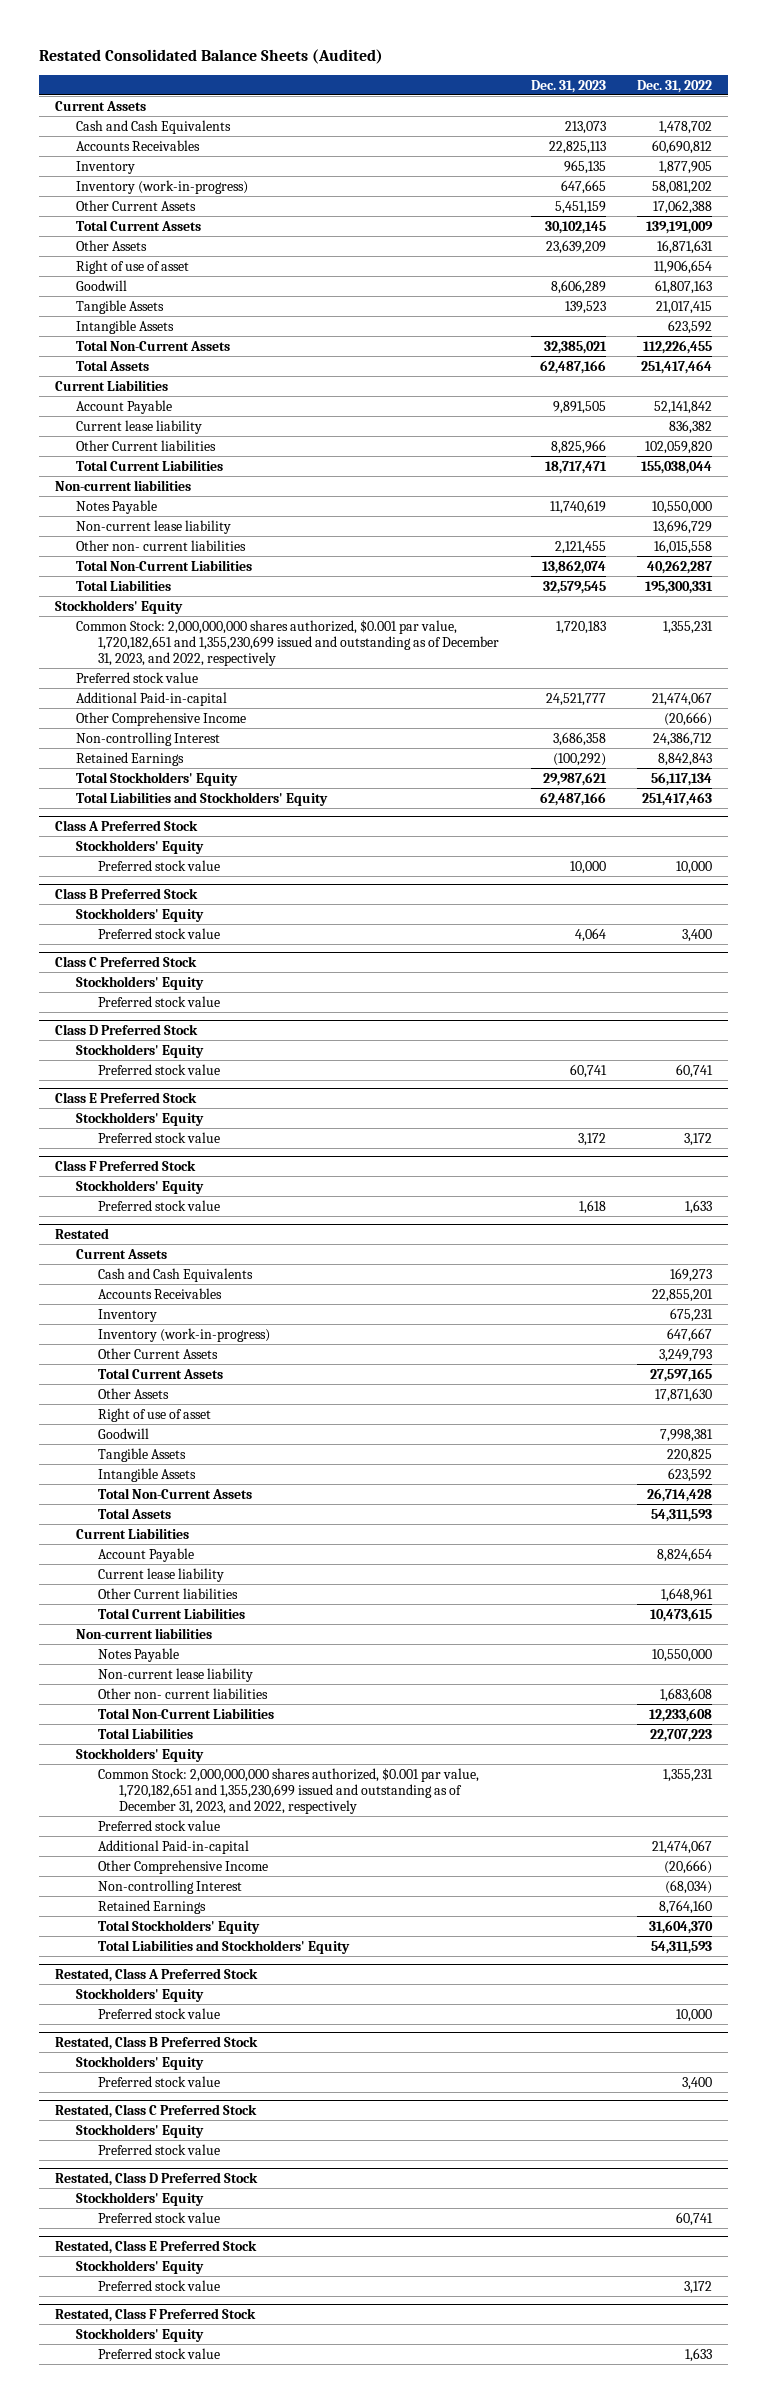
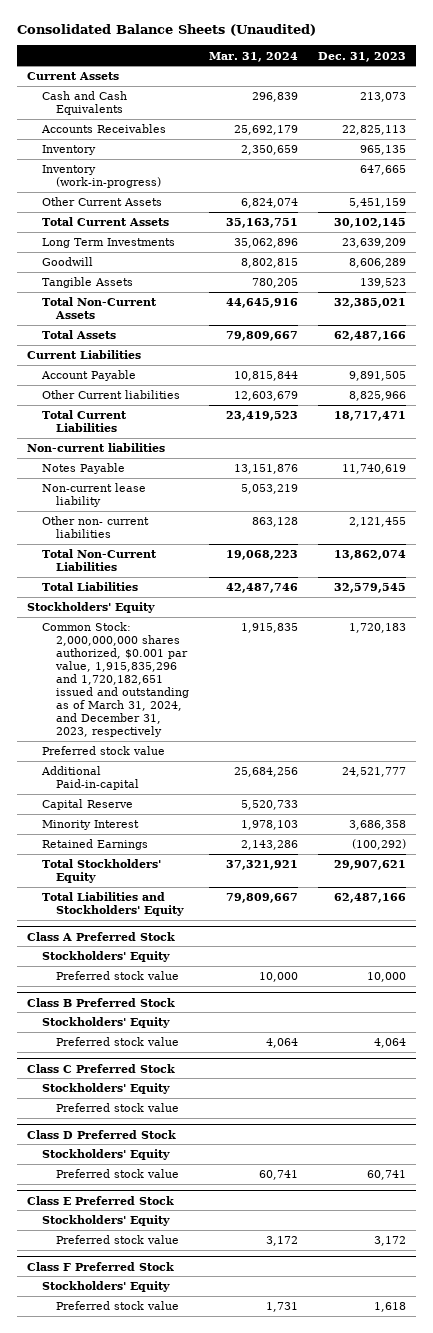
- Restated Consolidated Balance Sheets (Audited)
+ Consolidated Balance Sheets (Unaudited)
- | Dec. 31, 2023 | Dec. 31, 2022
+ | Mar. 31, 2024 | Dec. 31, 2023
- Other Assets | 23,639,209 | 16,871,631
- Right of use of asset | | 11,906,654
+ Long Term Investments | 35,062,896 | 23,639,209
- Intangible Assets | | 623,592
- Current lease liability | | 836,382
- Common Stock: 2,000,000,000 shares authorized, $0.001 par value, 1,720,182,651 and 1,355,230,699 issued and outstanding as of December 31, 2023, and 2022, respectively | 1,720,183 | 1,355,231
+ Common Stock: 2,000,000,000 shares authorized, $0.001 par value, 1,915,835,296 and 1,720,182,651 issued and outstanding as of March 31, 2024, and December 31, 2023, respectively | 1,915,835 | 1,720,183
- Other Comprehensive Income | | (20,666)
- Non-controlling Interest | 3,686,358 | 24,386,712
+ Capital Reserve | 5,520,733 |
+ Minority Interest | 1,978,103 | 3,686,358
- Total Stockholders' Equity | 29,987,621 | 56,117,134
+ Total Stockholders' Equity | 37,321,921 | 29,907,621
- Restated
- Current Assets
- Cash and Cash Equivalents | | 169,273
- Accounts Receivables | | 22,855,201
- Inventory | | 675,231
- Inventory (work-in-progress) | | 647,667
- Other Current Assets | | 3,249,793
- Total Current Assets | | 27,597,165
- Other Assets | | 17,871,630
- Right of use of asset
- Goodwill | | 7,998,381
- Tangible Assets | | 220,825
- Intangible Assets | | 623,592
- Total Non-Current Assets | | 26,714,428
- Total Assets | | 54,311,593
- Current Liabilities
- Account Payable | | 8,824,654
- Current lease liability
- Other Current liabilities | | 1,648,961
- Total Current Liabilities | | 10,473,615
- Non-current liabilities
- Notes Payable | | 10,550,000
- Non-current lease liability
- Other non- current liabilities | | 1,683,608
- Total Non-Current Liabilities | | 12,233,608
- Total Liabilities | | 22,707,223
- Stockholders' Equity
- Common Stock: 2,000,000,000 shares authorized, $0.001 par value, 1,720,182,651 and 1,355,230,699 issued and outstanding as of December 31, 2023, and 2022, respectively | | 1,355,231
- Preferred stock value
- Additional Paid-in-capital | | 21,474,067
- Other Comprehensive Income | | (20,666)
- Non-controlling Interest | | (68,034)
- Retained Earnings | | 8,764,160
- Total Stockholders' Equity | | 31,604,370
- Total Liabilities and Stockholders' Equity | | 54,311,593
- Restated, Class A Preferred Stock
- Stockholders' Equity
- Preferred stock value | | 10,000
- Restated, Class B Preferred Stock
- Stockholders' Equity
- Preferred stock value | | 3,400
- Restated, Class C Preferred Stock
- Stockholders' Equity
- Preferred stock value
- Restated, Class D Preferred Stock
- Stockholders' Equity
- Preferred stock value | | 60,741
- Restated, Class E Preferred Stock
- Stockholders' Equity
- Preferred stock value | | 3,172
- Restated, Class F Preferred Stock
- Stockholders' Equity
- Preferred stock value | | 1,633

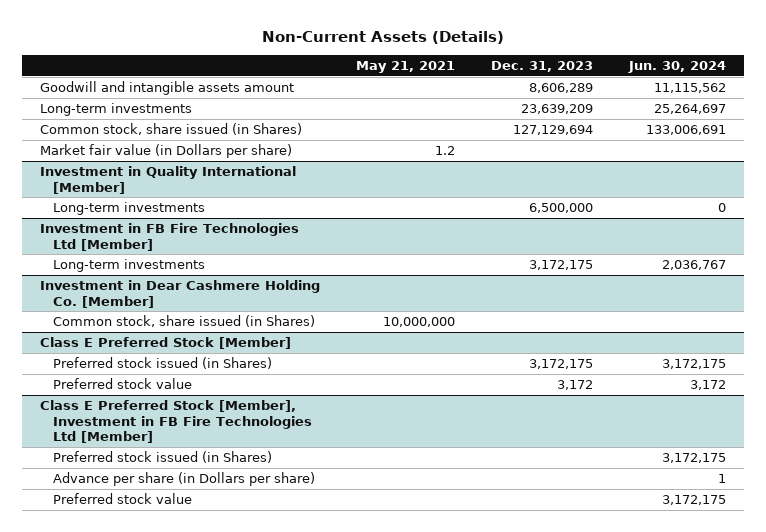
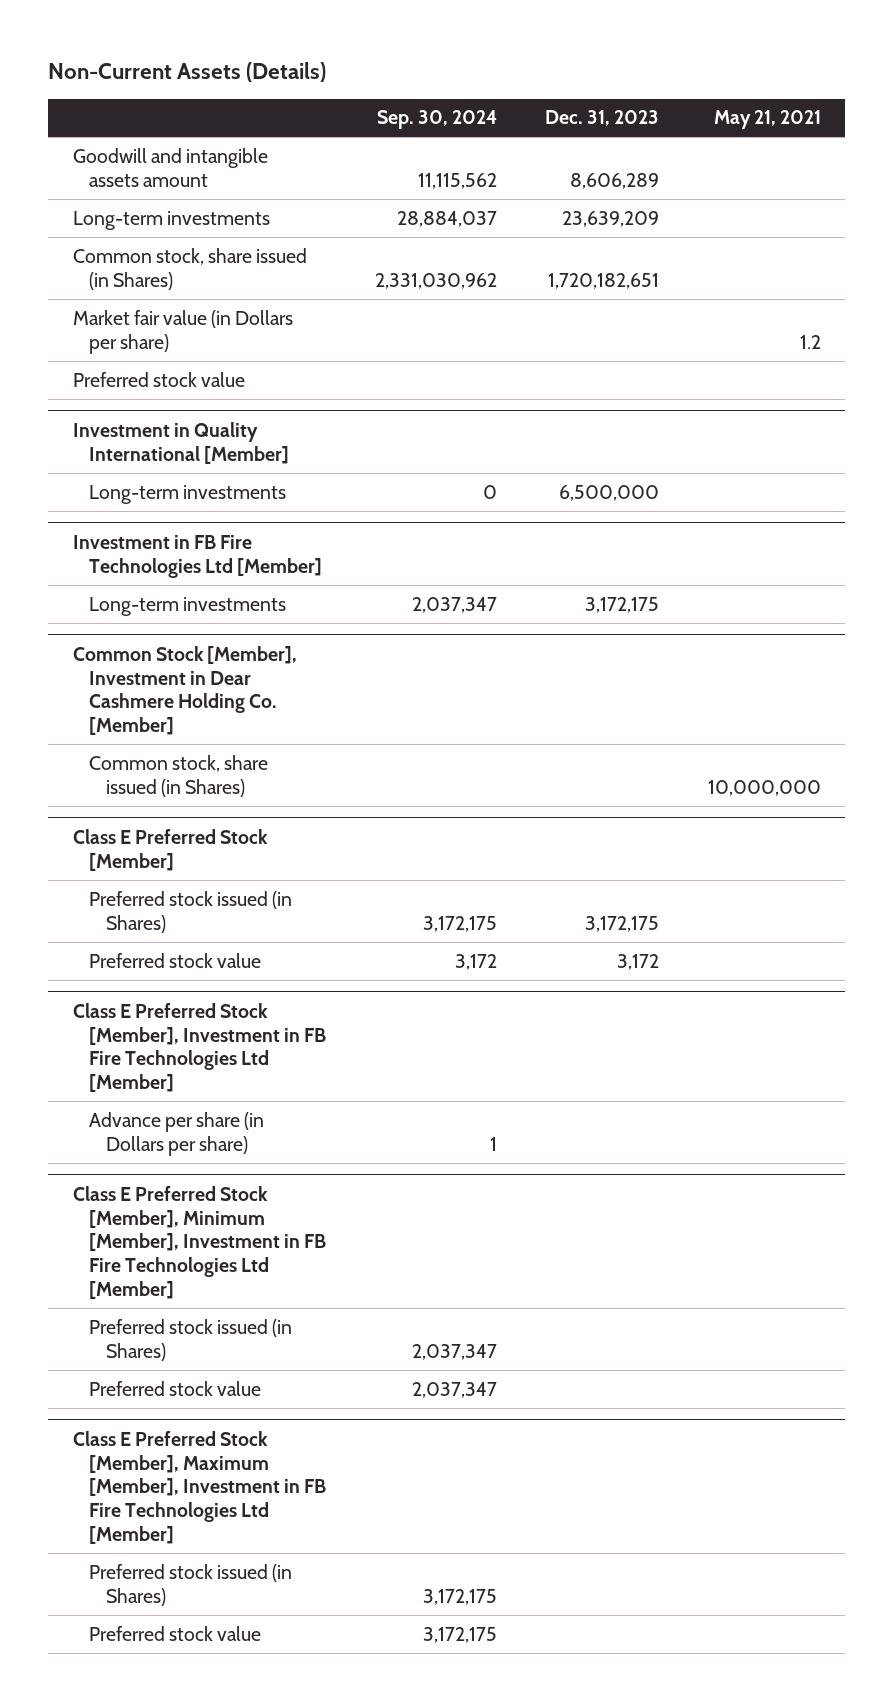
- | May 21, 2021 | Dec. 31, 2023 | Jun. 30, 2024
+ | Sep. 30, 2024 | Dec. 31, 2023 | May 21, 2021
- Common stock, share issued (in Shares) | | 127,129,694 | 133,006,691
+ Common stock, share issued (in Shares) | 2,331,030,962 | 1,720,182,651 |
+ Preferred stock value
- Investment in Dear Cashmere Holding Co. [Member]
+ Common Stock [Member], Investment in Dear Cashmere Holding Co. [Member]
@ Class E Preferred Stock [Member], Investment in FB Fire Technologies Ltd [Member]
- Preferred stock issued (in Shares) | | | 3,172,175
- Preferred stock value | | | 3,172,175
+ Class E Preferred Stock [Member], Minimum [Member], Investment in FB Fire Technologies Ltd [Member]
+ Preferred stock issued (in Shares) | 2,037,347 | |
+ Preferred stock value | 2,037,347 | |
+ Class E Preferred Stock [Member], Maximum [Member], Investment in FB Fire Technologies Ltd [Member]
+ Preferred stock issued (in Shares) | 3,172,175 | |
+ Preferred stock value | 3,172,175 | |

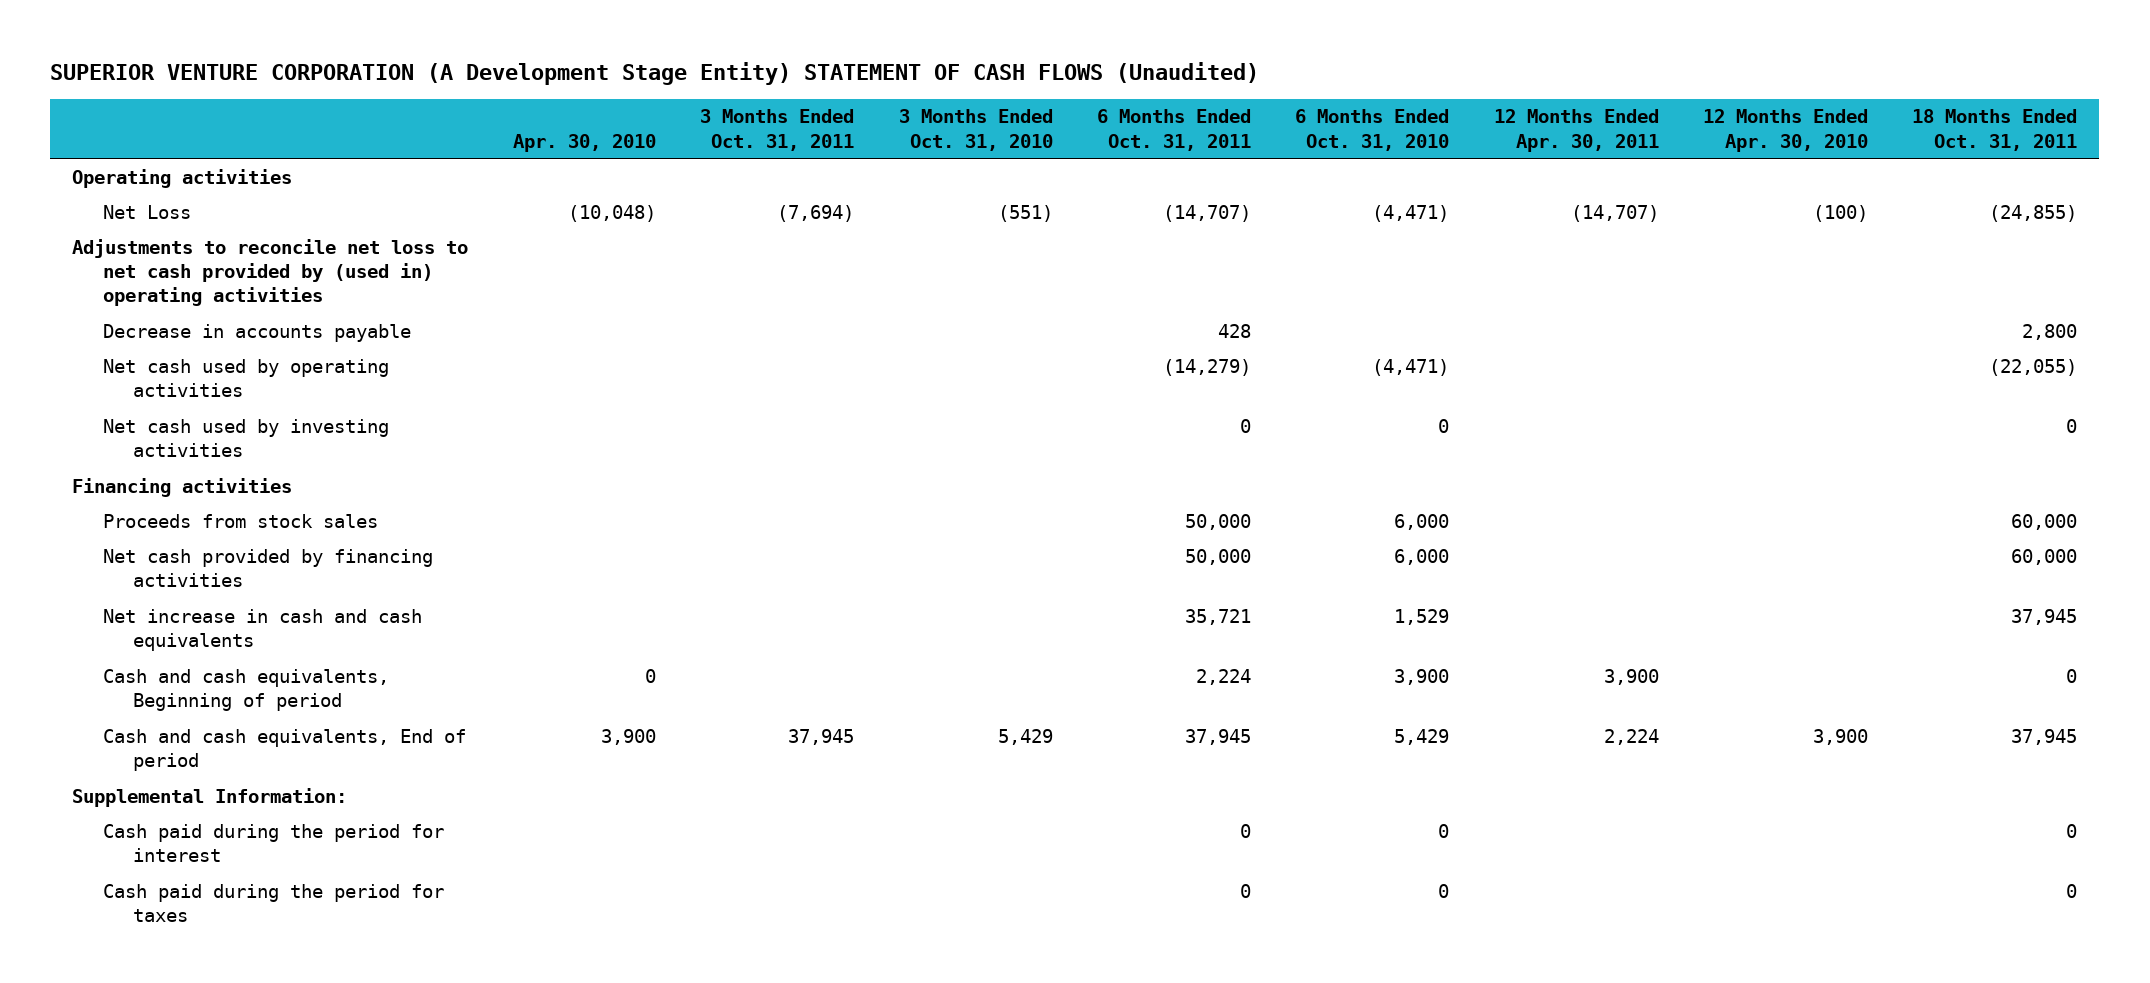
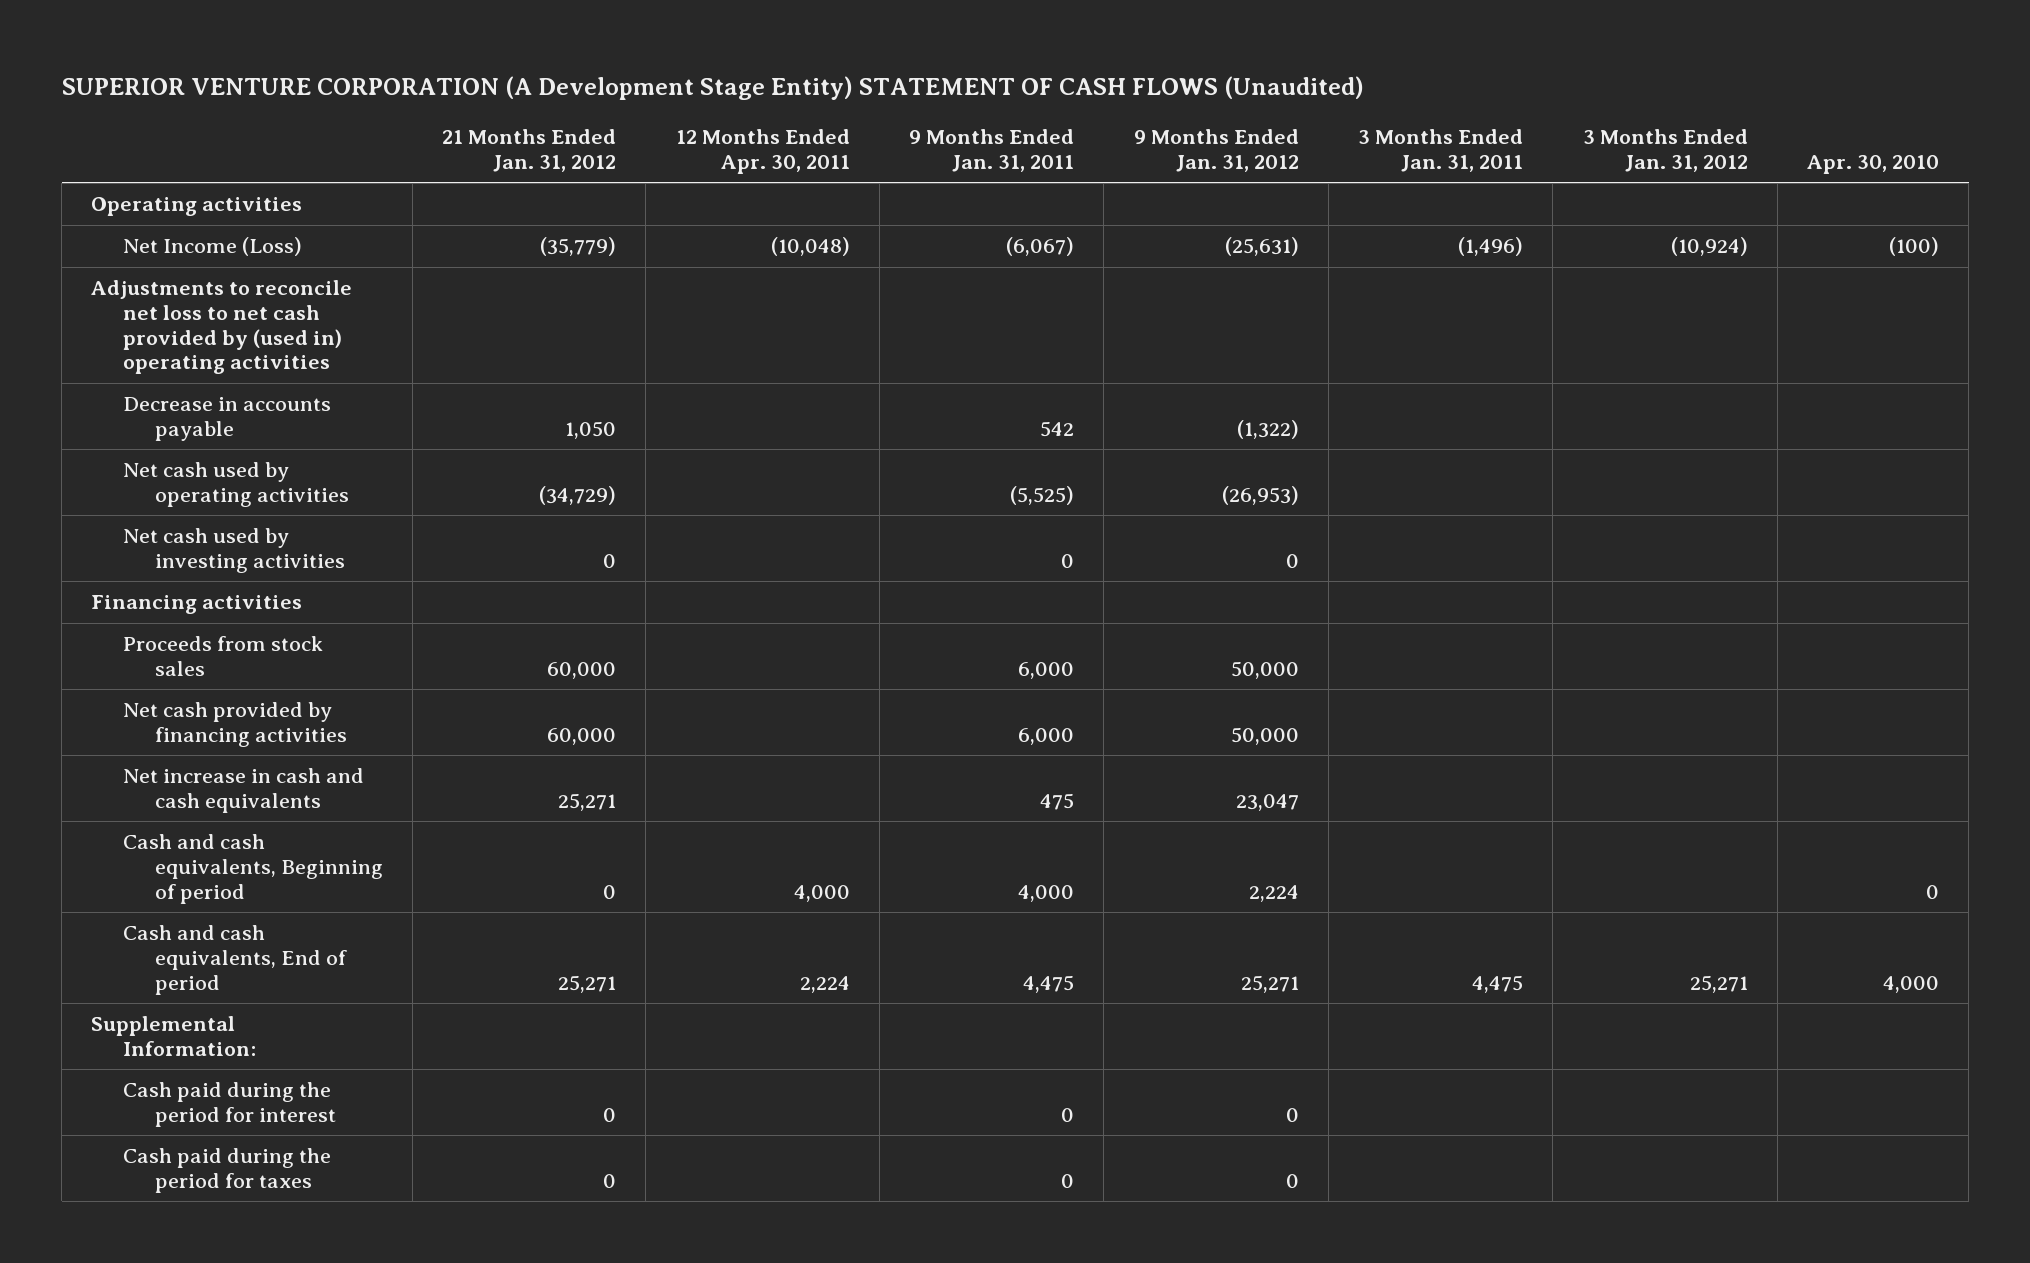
- | Apr. 30, 2010 | 3 Months Ended Oct. 31, 2011 | 3 Months Ended Oct. 31, 2010 | 6 Months Ended Oct. 31, 2011 | 6 Months Ended Oct. 31, 2010 | 12 Months Ended Apr. 30, 2011 | 12 Months Ended Apr. 30, 2010 | 18 Months Ended Oct. 31, 2011
+ | 21 Months Ended Jan. 31, 2012 | 12 Months Ended Apr. 30, 2011 | 9 Months Ended Jan. 31, 2011 | 9 Months Ended Jan. 31, 2012 | 3 Months Ended Jan. 31, 2011 | 3 Months Ended Jan. 31, 2012 | Apr. 30, 2010
- Net Loss | (10,048) | (7,694) | (551) | (14,707) | (4,471) | (14,707) | (100) | (24,855)
+ Net Income (Loss) | (35,779) | (10,048) | (6,067) | (25,631) | (1,496) | (10,924) | (100)
- Cash and cash equivalents, Beginning of period | 0 | | | 2,224 | 3,900 | 3,900 | | 0
- Cash and cash equivalents, End of period | 3,900 | 37,945 | 5,429 | 37,945 | 5,429 | 2,224 | 3,900 | 37,945
+ Cash and cash equivalents, Beginning of period | 0 | 4,000 | 4,000 | 2,224 | | | 0
+ Cash and cash equivalents, End of period | 25,271 | 2,224 | 4,475 | 25,271 | 4,475 | 25,271 | 4,000

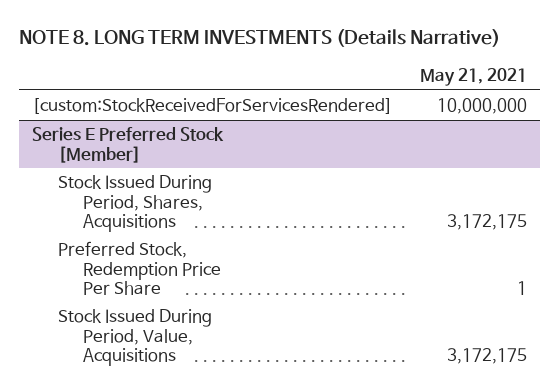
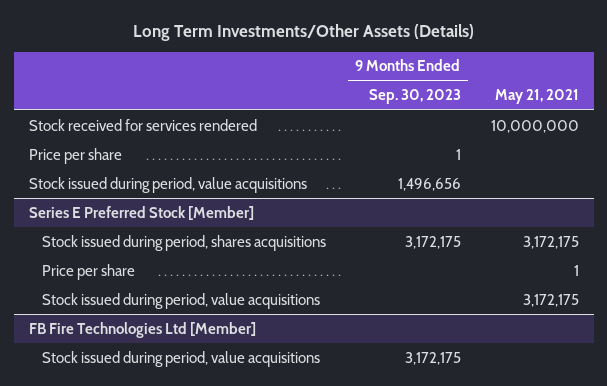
- NOTE 8. LONG TERM INVESTMENTS (Details Narrative)
+ Long Term Investments/Other Assets (Details)
- | May 21, 2021
+ | 9 Months Ended Sep. 30, 2023 | May 21, 2021
- [custom:StockReceivedForServicesRendered] | 10,000,000
+ Stock received for services rendered | | 10,000,000
+ Price per share | 1 |
+ Stock issued during period, value acquisitions | 1,496,656 |
@ Series E Preferred Stock [Member]
- Stock Issued During Period, Shares, Acquisitions | 3,172,175
- Preferred Stock, Redemption Price Per Share | 1
- Stock Issued During Period, Value, Acquisitions | 3,172,175
+ Stock issued during period, shares acquisitions | 3,172,175 | 3,172,175
+ Price per share | | 1
+ Stock issued during period, value acquisitions | | 3,172,175
+ FB Fire Technologies Ltd [Member]
+ Stock issued during period, value acquisitions | 3,172,175 |

